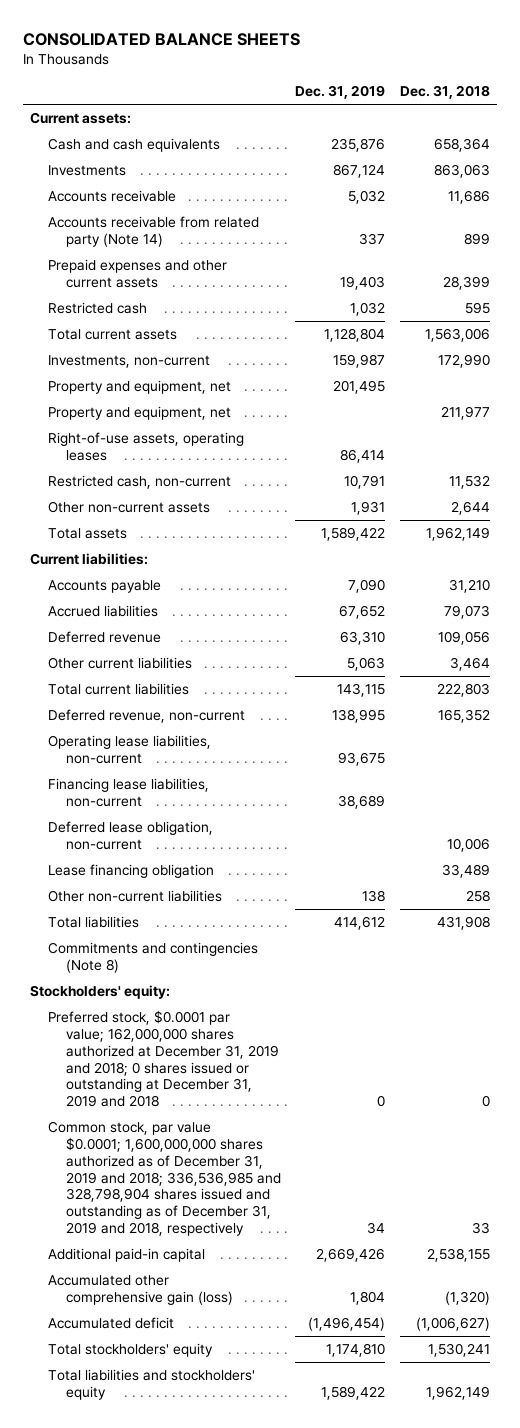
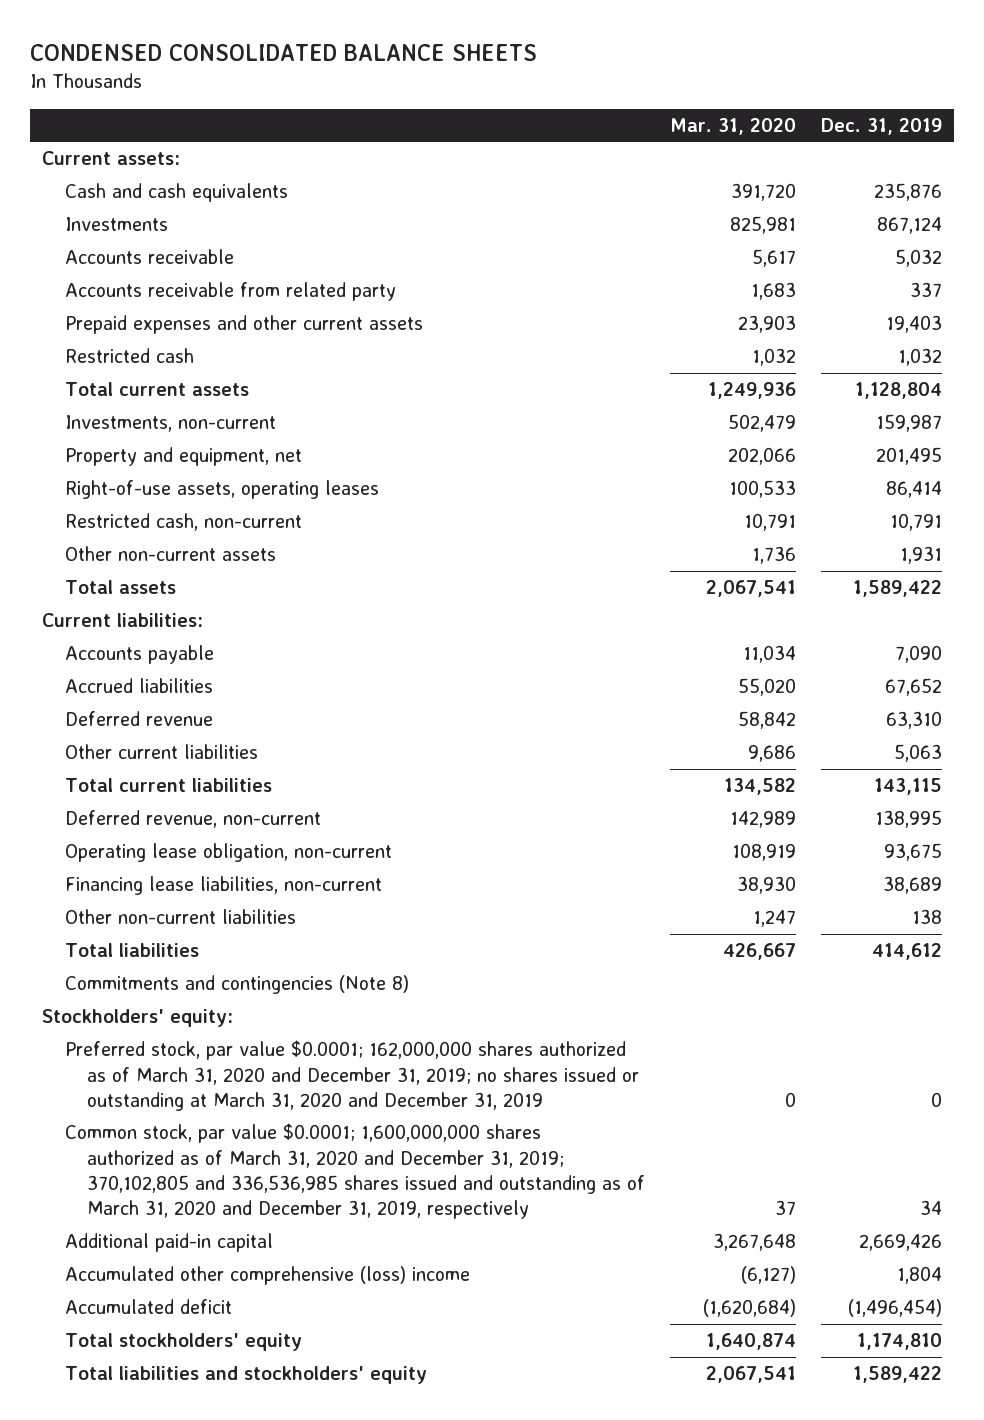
- CONSOLIDATED BALANCE SHEETS
+ CONDENSED CONSOLIDATED BALANCE SHEETS
- | Dec. 31, 2019 | Dec. 31, 2018
+ | Mar. 31, 2020 | Dec. 31, 2019
- Accounts receivable from related party (Note 14) | 337 | 899
+ Accounts receivable from related party | 1,683 | 337
- Property and equipment, net | | 211,977
- Operating lease liabilities, non-current | 93,675 |
+ Operating lease obligation, non-current | 108,919 | 93,675
- Deferred lease obligation, non-current | | 10,006
- Lease financing obligation | | 33,489
- Preferred stock, $0.0001 par value; 162,000,000 shares authorized at December 31, 2019 and 2018; 0 shares issued or outstanding at December 31, 2019 and 2018 | 0 | 0
- Common stock, par value $0.0001; 1,600,000,000 shares authorized as of December 31, 2019 and 2018; 336,536,985 and 328,798,904 shares issued and outstanding as of December 31, 2019 and 2018, respectively | 34 | 33
+ Preferred stock, par value $0.0001; 162,000,000 shares authorized as of March 31, 2020 and December 31, 2019; no shares issued or outstanding at March 31, 2020 and December 31, 2019 | 0 | 0
+ Common stock, par value $0.0001; 1,600,000,000 shares authorized as of March 31, 2020 and December 31, 2019; 370,102,805 and 336,536,985 shares issued and outstanding as of March 31, 2020 and December 31, 2019, respectively | 37 | 34
- Accumulated other comprehensive gain (loss) | 1,804 | (1,320)
+ Accumulated other comprehensive (loss) income | (6,127) | 1,804

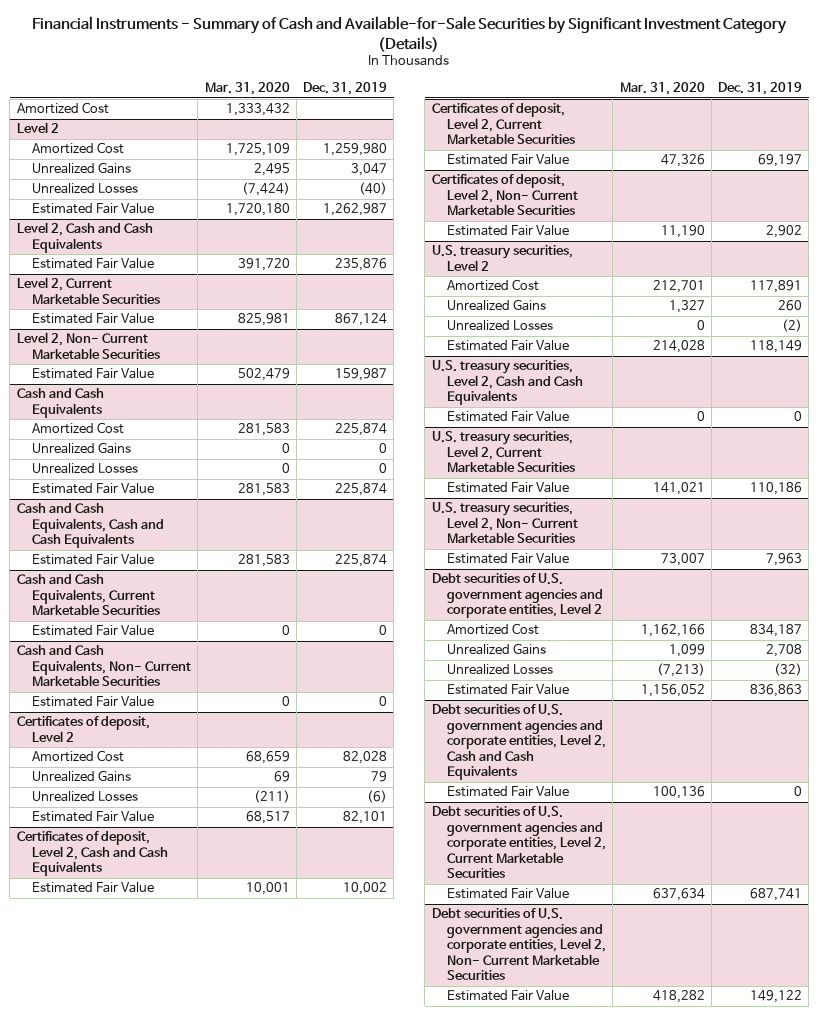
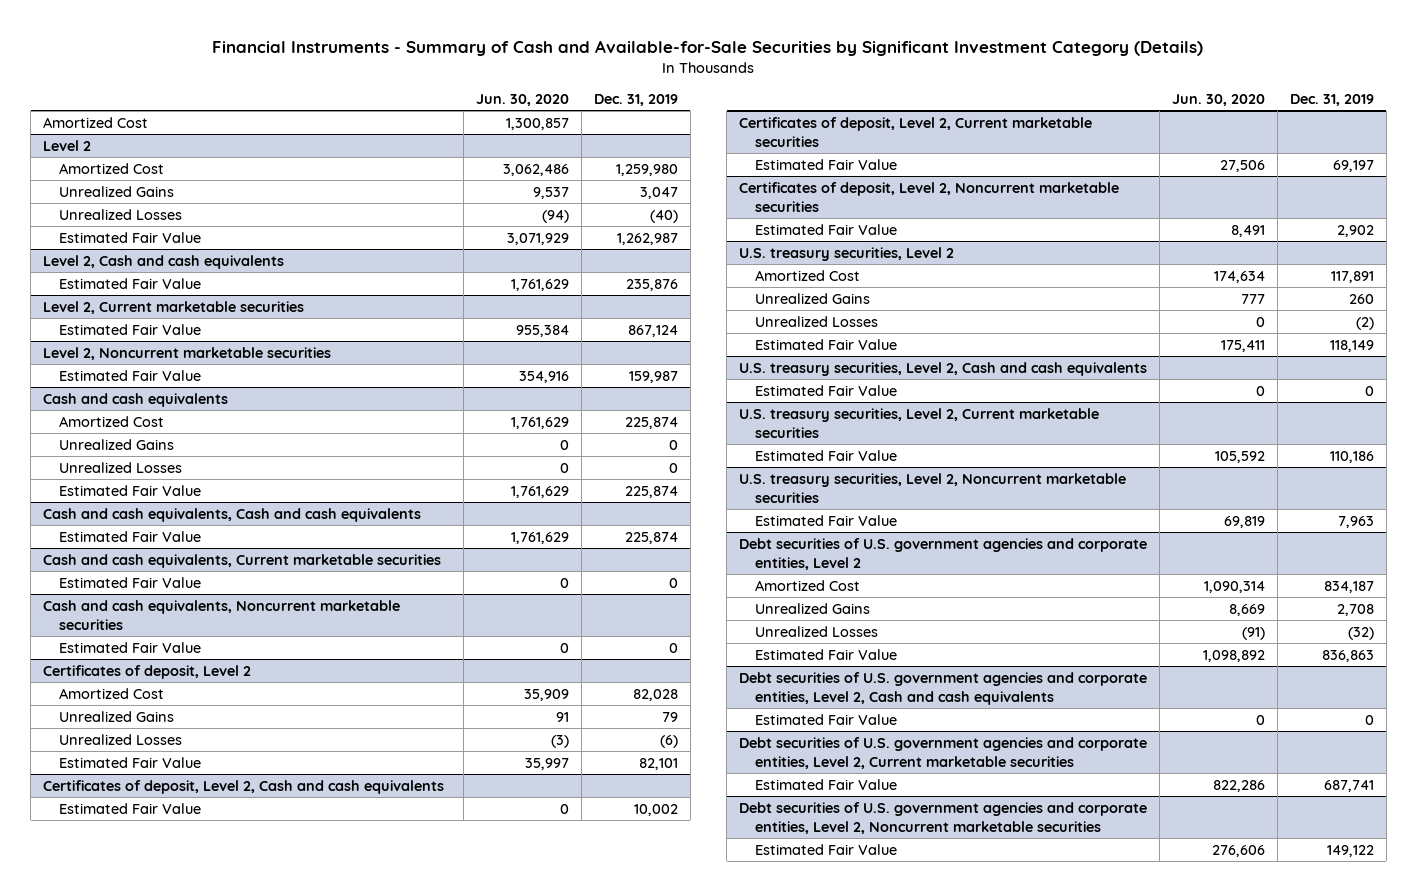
- | Mar. 31, 2020 | Dec. 31, 2019
+ | Jun. 30, 2020 | Dec. 31, 2019
- Level 2, Cash and Cash Equivalents
+ Level 2, Cash and cash equivalents
- Level 2, Current Marketable Securities
+ Level 2, Current marketable securities
- Level 2, Non- Current Marketable Securities
+ Level 2, Noncurrent marketable securities
- Cash and Cash Equivalents
+ Cash and cash equivalents
- Cash and Cash Equivalents, Cash and Cash Equivalents
+ Cash and cash equivalents, Cash and cash equivalents
- Cash and Cash Equivalents, Current Marketable Securities
+ Cash and cash equivalents, Current marketable securities
- Cash and Cash Equivalents, Non- Current Marketable Securities
+ Cash and cash equivalents, Noncurrent marketable securities
- Certificates of deposit, Level 2, Cash and Cash Equivalents
+ Certificates of deposit, Level 2, Cash and cash equivalents
- Certificates of deposit, Level 2, Current Marketable Securities
+ Certificates of deposit, Level 2, Current marketable securities
- Certificates of deposit, Level 2, Non- Current Marketable Securities
+ Certificates of deposit, Level 2, Noncurrent marketable securities
- U.S. treasury securities, Level 2, Cash and Cash Equivalents
+ U.S. treasury securities, Level 2, Cash and cash equivalents
- U.S. treasury securities, Level 2, Current Marketable Securities
+ U.S. treasury securities, Level 2, Current marketable securities
- U.S. treasury securities, Level 2, Non- Current Marketable Securities
+ U.S. treasury securities, Level 2, Noncurrent marketable securities
- Debt securities of U.S. government agencies and corporate entities, Level 2, Cash and Cash Equivalents
+ Debt securities of U.S. government agencies and corporate entities, Level 2, Cash and cash equivalents
- Debt securities of U.S. government agencies and corporate entities, Level 2, Current Marketable Securities
+ Debt securities of U.S. government agencies and corporate entities, Level 2, Current marketable securities
- Debt securities of U.S. government agencies and corporate entities, Level 2, Non- Current Marketable Securities
+ Debt securities of U.S. government agencies and corporate entities, Level 2, Noncurrent marketable securities

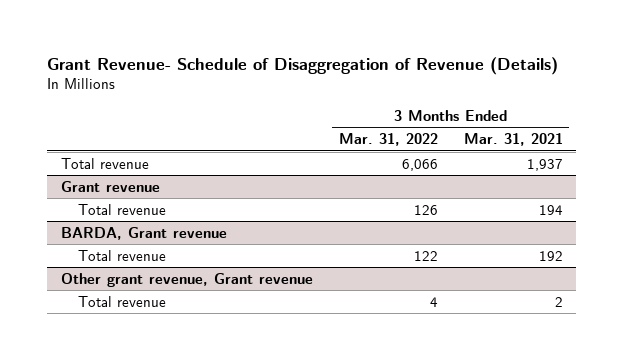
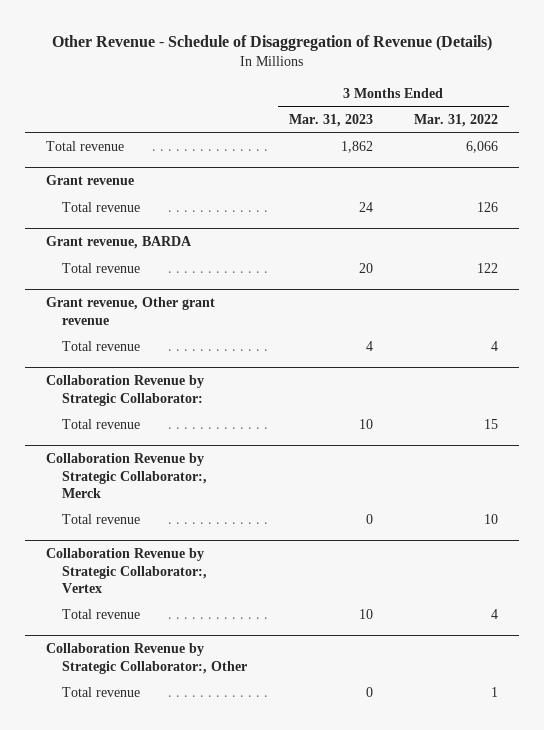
- Grant Revenue- Schedule of Disaggregation of Revenue (Details)
+ Other Revenue - Schedule of Disaggregation of Revenue (Details)
- | 3 Months Ended Mar. 31, 2022 | 3 Months Ended Mar. 31, 2021
+ | 3 Months Ended Mar. 31, 2023 | 3 Months Ended Mar. 31, 2022
- BARDA, Grant revenue
+ Grant revenue, BARDA
- Other grant revenue, Grant revenue
+ Grant revenue, Other grant revenue
+ Collaboration Revenue by Strategic Collaborator:
+ Total revenue | 10 | 15
+ Collaboration Revenue by Strategic Collaborator:, Merck
+ Total revenue | 0 | 10
+ Collaboration Revenue by Strategic Collaborator:, Vertex
+ Total revenue | 10 | 4
+ Collaboration Revenue by Strategic Collaborator:, Other
+ Total revenue | 0 | 1

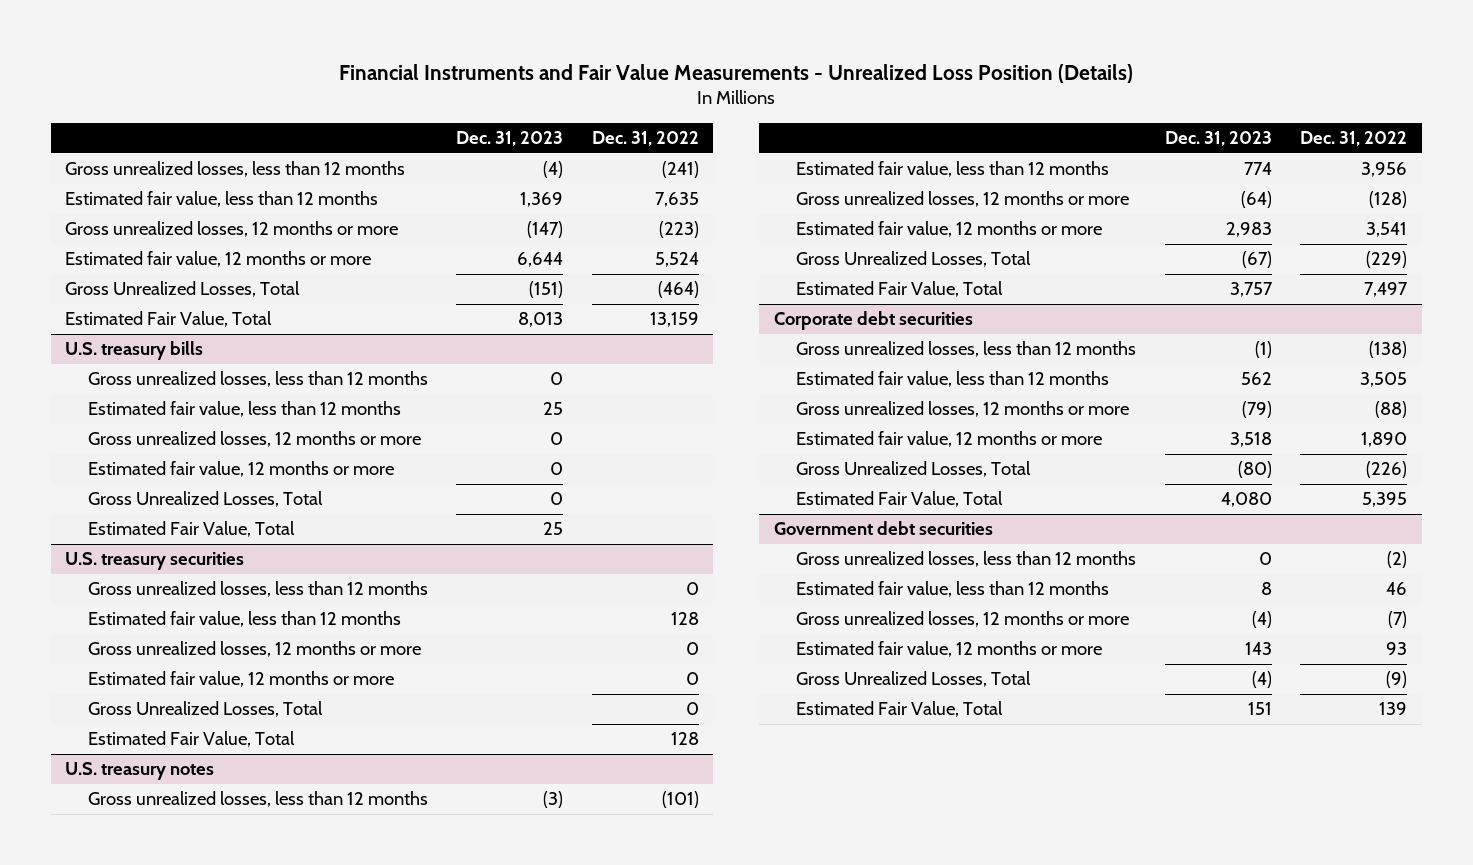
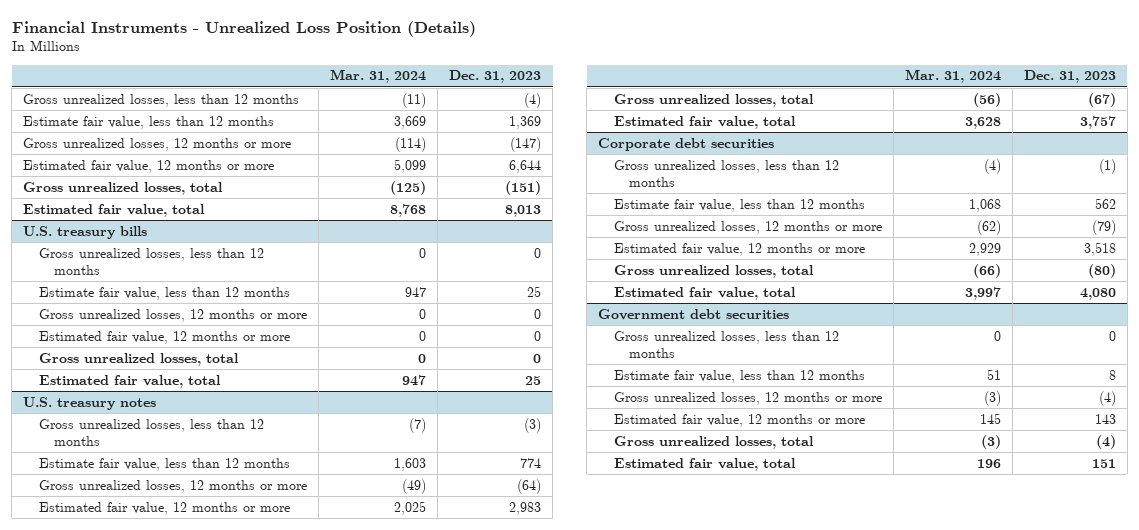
- Financial Instruments and Fair Value Measurements - Unrealized Loss Position (Details)
+ Financial Instruments - Unrealized Loss Position (Details)
- | Dec. 31, 2023 | Dec. 31, 2022
+ | Mar. 31, 2024 | Dec. 31, 2023
- Estimated fair value, less than 12 months | 1,369 | 7,635
+ Estimate fair value, less than 12 months | 3,669 | 1,369
- Gross Unrealized Losses, Total | (151) | (464)
- Estimated Fair Value, Total | 8,013 | 13,159
+ Gross unrealized losses, total | (125) | (151)
+ Estimated fair value, total | 8,768 | 8,013
@ U.S. treasury bills
- Estimated fair value, less than 12 months | 25 |
+ Estimate fair value, less than 12 months | 947 | 25
- Gross Unrealized Losses, Total | 0 |
- Estimated Fair Value, Total | 25 |
- U.S. treasury securities
- Gross unrealized losses, less than 12 months | | 0
- Estimated fair value, less than 12 months | | 128
- Gross unrealized losses, 12 months or more | | 0
- Estimated fair value, 12 months or more | | 0
- Gross Unrealized Losses, Total | | 0
- Estimated Fair Value, Total | | 128
@ U.S. treasury bills
+ Gross unrealized losses, total | 0 | 0
+ Estimated fair value, total | 947 | 25
@ U.S. treasury notes
- Estimated fair value, less than 12 months | 774 | 3,956
+ Estimate fair value, less than 12 months | 1,603 | 774
- Gross Unrealized Losses, Total | (67) | (229)
- Estimated Fair Value, Total | 3,757 | 7,497
+ Gross unrealized losses, total | (56) | (67)
+ Estimated fair value, total | 3,628 | 3,757
@ Corporate debt securities
- Estimated fair value, less than 12 months | 562 | 3,505
+ Estimate fair value, less than 12 months | 1,068 | 562
- Gross Unrealized Losses, Total | (80) | (226)
- Estimated Fair Value, Total | 4,080 | 5,395
+ Gross unrealized losses, total | (66) | (80)
+ Estimated fair value, total | 3,997 | 4,080
@ Government debt securities
- Estimated fair value, less than 12 months | 8 | 46
+ Estimate fair value, less than 12 months | 51 | 8
- Gross Unrealized Losses, Total | (4) | (9)
- Estimated Fair Value, Total | 151 | 139
+ Gross unrealized losses, total | (3) | (4)
+ Estimated fair value, total | 196 | 151

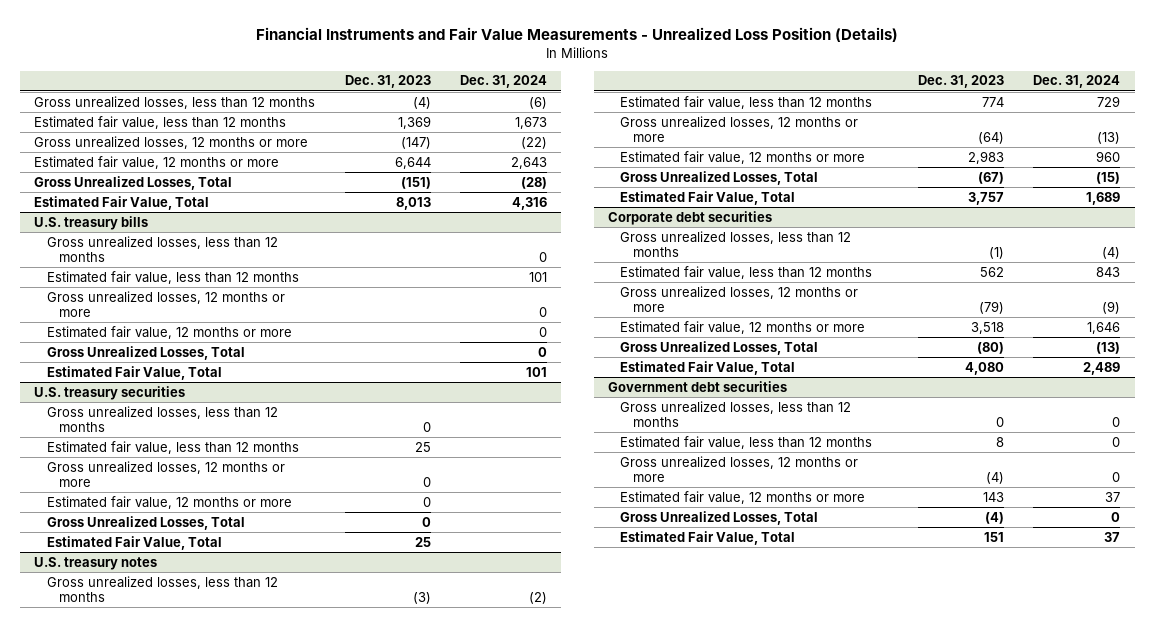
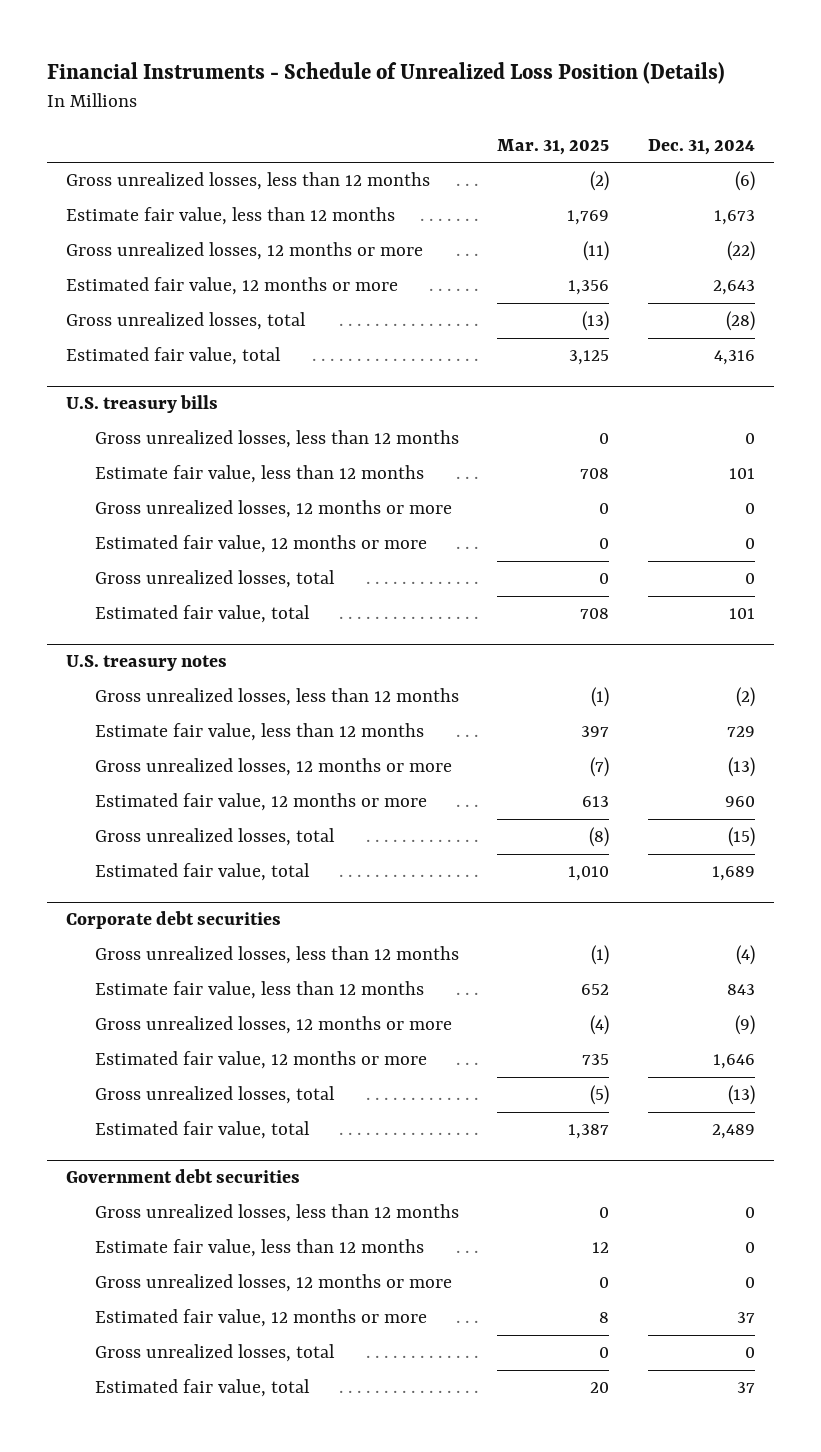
- Financial Instruments and Fair Value Measurements - Unrealized Loss Position (Details)
+ Financial Instruments - Schedule of Unrealized Loss Position (Details)
- | Dec. 31, 2023 | Dec. 31, 2024
+ | Mar. 31, 2025 | Dec. 31, 2024
- Estimated fair value, less than 12 months | 1,369 | 1,673
+ Estimate fair value, less than 12 months | 1,769 | 1,673
- Gross Unrealized Losses, Total | (151) | (28)
- Estimated Fair Value, Total | 8,013 | 4,316
+ Gross unrealized losses, total | (13) | (28)
+ Estimated fair value, total | 3,125 | 4,316
@ U.S. treasury bills
- Estimated fair value, less than 12 months | | 101
+ Estimate fair value, less than 12 months | 708 | 101
- Gross Unrealized Losses, Total | | 0
- Estimated Fair Value, Total | | 101
- U.S. treasury securities
- Gross unrealized losses, less than 12 months | 0 |
- Estimated fair value, less than 12 months | 25 |
- Gross unrealized losses, 12 months or more | 0 |
- Estimated fair value, 12 months or more | 0 |
- Gross Unrealized Losses, Total | 0 |
- Estimated Fair Value, Total | 25 |
@ U.S. treasury bills
+ Gross unrealized losses, total | 0 | 0
+ Estimated fair value, total | 708 | 101
@ U.S. treasury notes
- Estimated fair value, less than 12 months | 774 | 729
+ Estimate fair value, less than 12 months | 397 | 729
- Gross Unrealized Losses, Total | (67) | (15)
- Estimated Fair Value, Total | 3,757 | 1,689
+ Gross unrealized losses, total | (8) | (15)
+ Estimated fair value, total | 1,010 | 1,689
@ Corporate debt securities
- Estimated fair value, less than 12 months | 562 | 843
+ Estimate fair value, less than 12 months | 652 | 843
- Gross Unrealized Losses, Total | (80) | (13)
- Estimated Fair Value, Total | 4,080 | 2,489
+ Gross unrealized losses, total | (5) | (13)
+ Estimated fair value, total | 1,387 | 2,489
@ Government debt securities
- Estimated fair value, less than 12 months | 8 | 0
+ Estimate fair value, less than 12 months | 12 | 0
- Gross Unrealized Losses, Total | (4) | 0
- Estimated Fair Value, Total | 151 | 37
+ Gross unrealized losses, total | 0 | 0
+ Estimated fair value, total | 20 | 37

